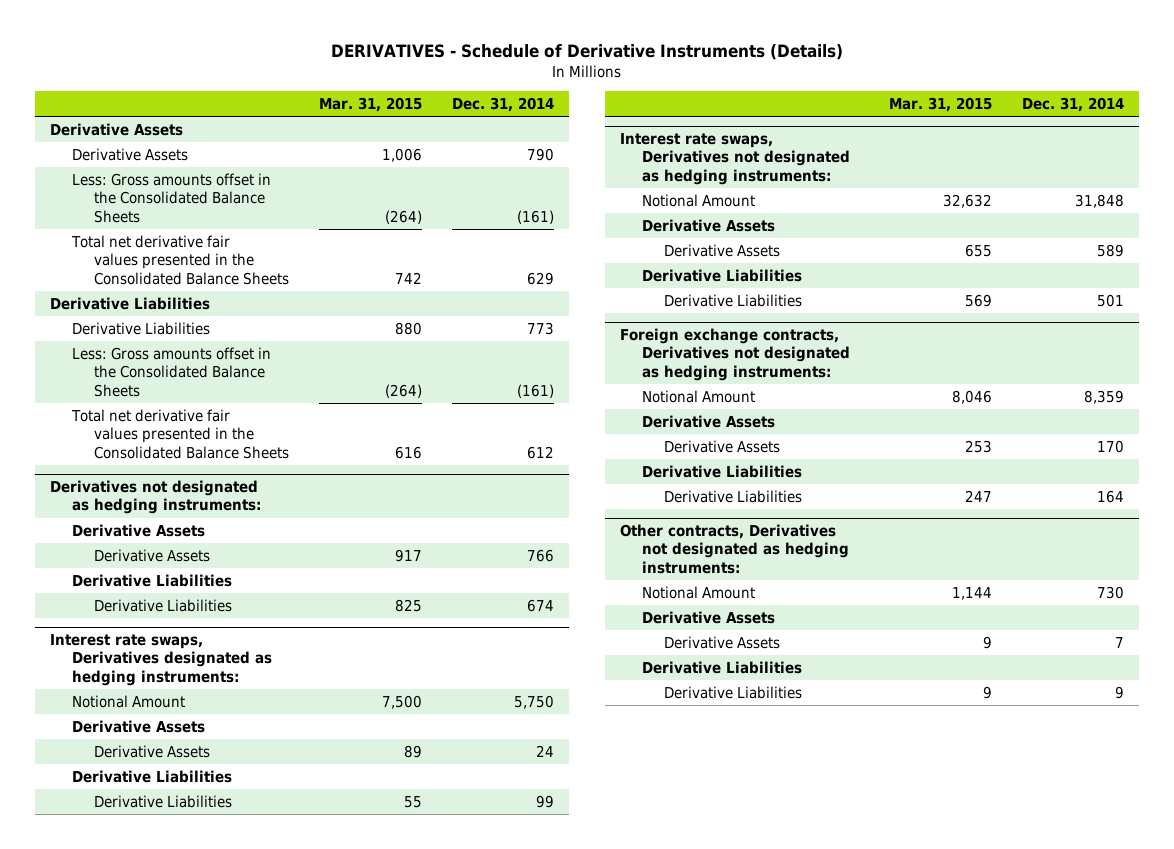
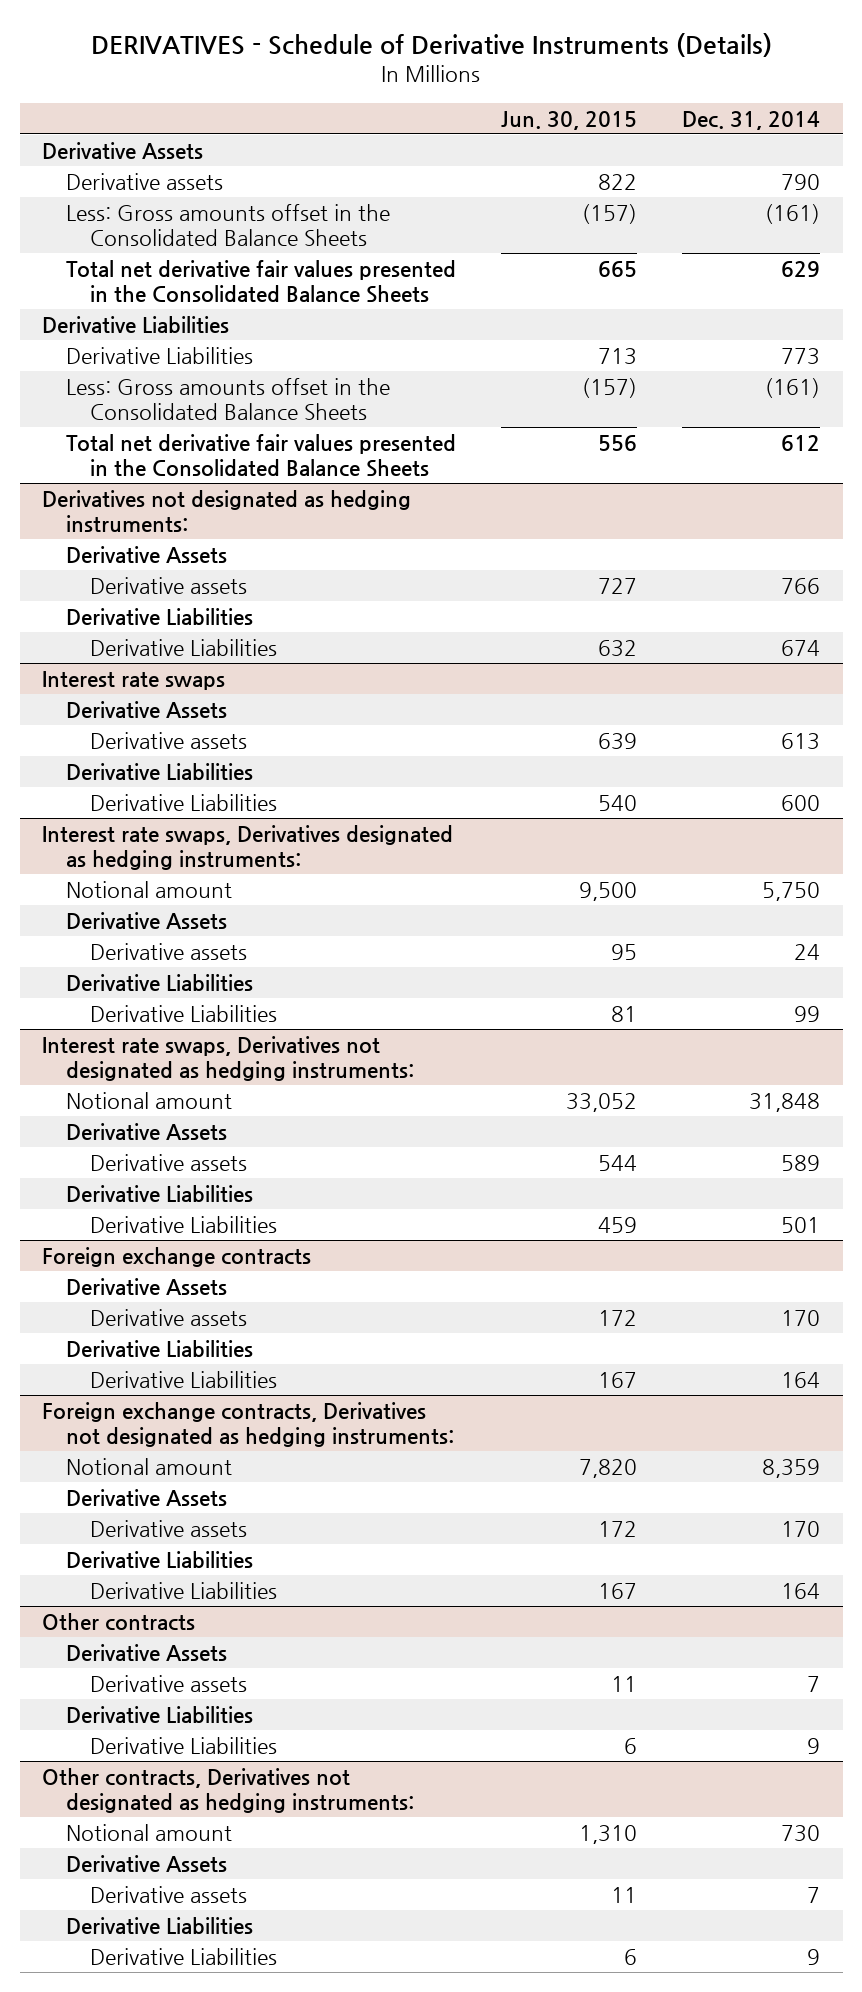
- | Mar. 31, 2015 | Dec. 31, 2014
+ | Jun. 30, 2015 | Dec. 31, 2014
- Derivative Assets | 1,006 | 790
+ Derivative assets | 822 | 790
@ Derivatives not designated as hedging instruments:
- Derivative Assets | 917 | 766
+ Derivative assets | 727 | 766
+ Interest rate swaps
+ Derivative Assets
+ Derivative assets | 639 | 613
+ Derivative Liabilities
+ Derivative Liabilities | 540 | 600
@ Interest rate swaps, Derivatives designated as hedging instruments:
- Notional Amount | 7,500 | 5,750
+ Notional amount | 9,500 | 5,750
- Derivative Assets | 89 | 24
+ Derivative assets | 95 | 24
@ Interest rate swaps, Derivatives not designated as hedging instruments:
- Notional Amount | 32,632 | 31,848
+ Notional amount | 33,052 | 31,848
- Derivative Assets | 655 | 589
+ Derivative assets | 544 | 589
+ Foreign exchange contracts
+ Derivative Assets
+ Derivative assets | 172 | 170
+ Derivative Liabilities
+ Derivative Liabilities | 167 | 164
@ Foreign exchange contracts, Derivatives not designated as hedging instruments:
- Notional Amount | 8,046 | 8,359
+ Notional amount | 7,820 | 8,359
- Derivative Assets | 253 | 170
+ Derivative assets | 172 | 170
+ Other contracts
+ Derivative Assets
+ Derivative assets | 11 | 7
+ Derivative Liabilities
+ Derivative Liabilities | 6 | 9
@ Other contracts, Derivatives not designated as hedging instruments:
- Notional Amount | 1,144 | 730
+ Notional amount | 1,310 | 730
- Derivative Assets | 9 | 7
+ Derivative assets | 11 | 7

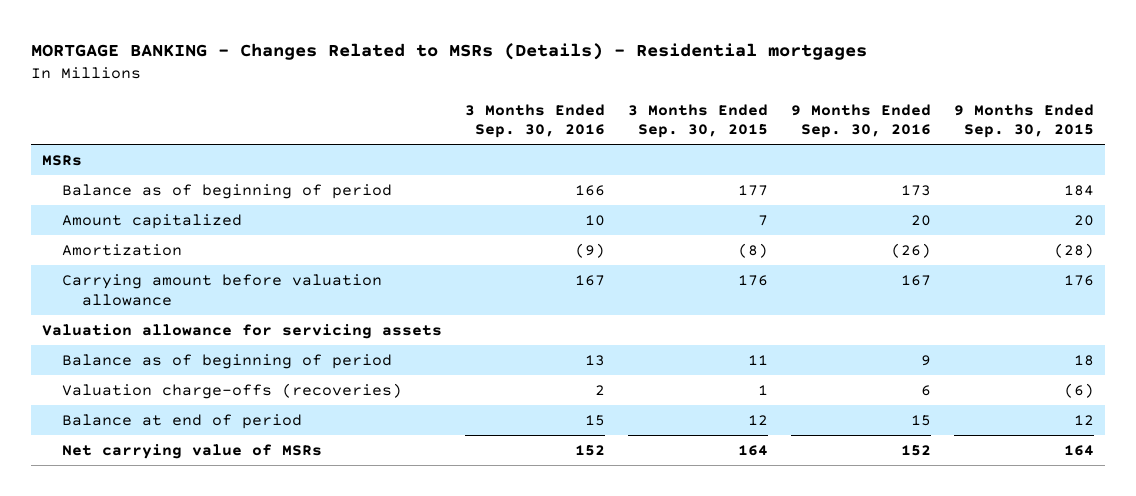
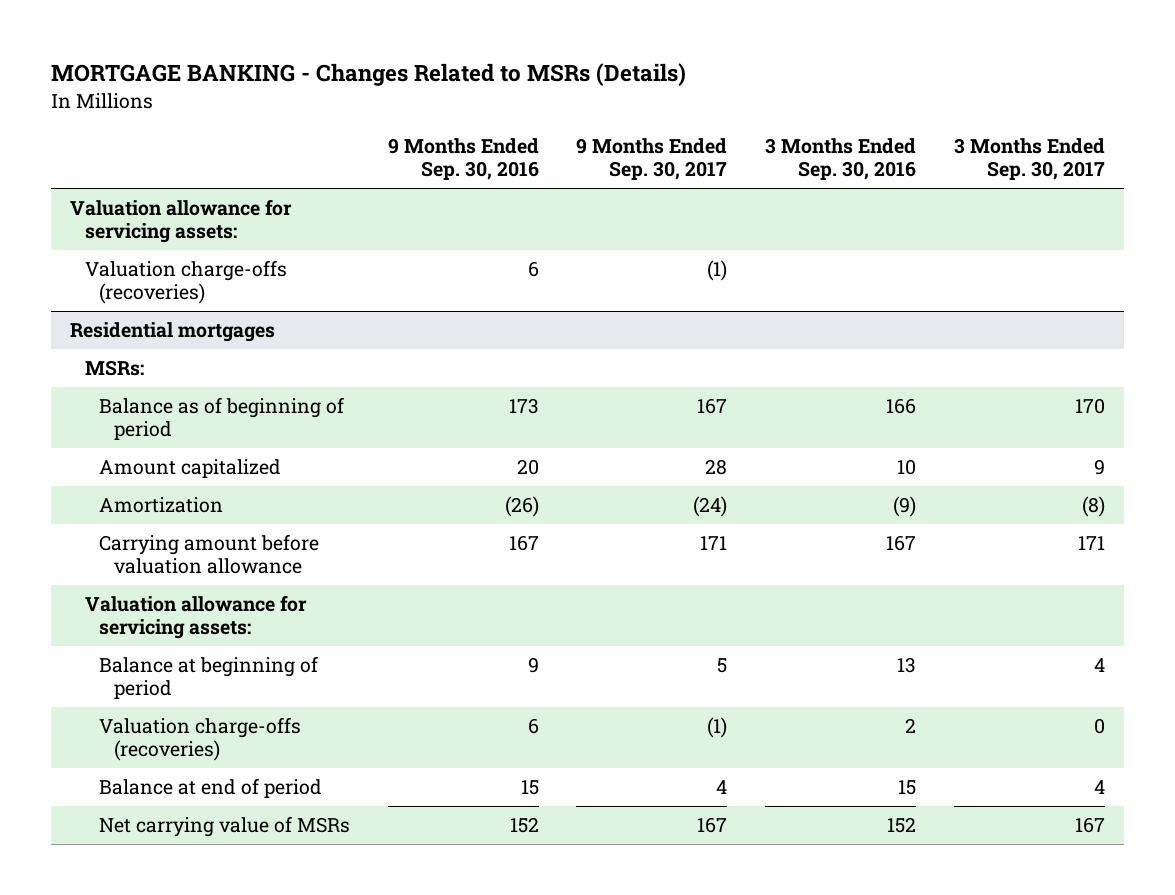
- MORTGAGE BANKING - Changes Related to MSRs (Details) - Residential mortgages
+ MORTGAGE BANKING - Changes Related to MSRs (Details)
- | 3 Months Ended Sep. 30, 2016 | 3 Months Ended Sep. 30, 2015 | 9 Months Ended Sep. 30, 2016 | 9 Months Ended Sep. 30, 2015
+ | 9 Months Ended Sep. 30, 2016 | 9 Months Ended Sep. 30, 2017 | 3 Months Ended Sep. 30, 2016 | 3 Months Ended Sep. 30, 2017
- MSRs
+ Valuation allowance for servicing assets:
+ Valuation charge-offs (recoveries) | 6 | (1) | |
+ Residential mortgages
+ MSRs:
- Valuation allowance for servicing assets
- Balance as of beginning of period | 13 | 11 | 9 | 18
+ Valuation allowance for servicing assets:
+ Balance at beginning of period | 9 | 5 | 13 | 4

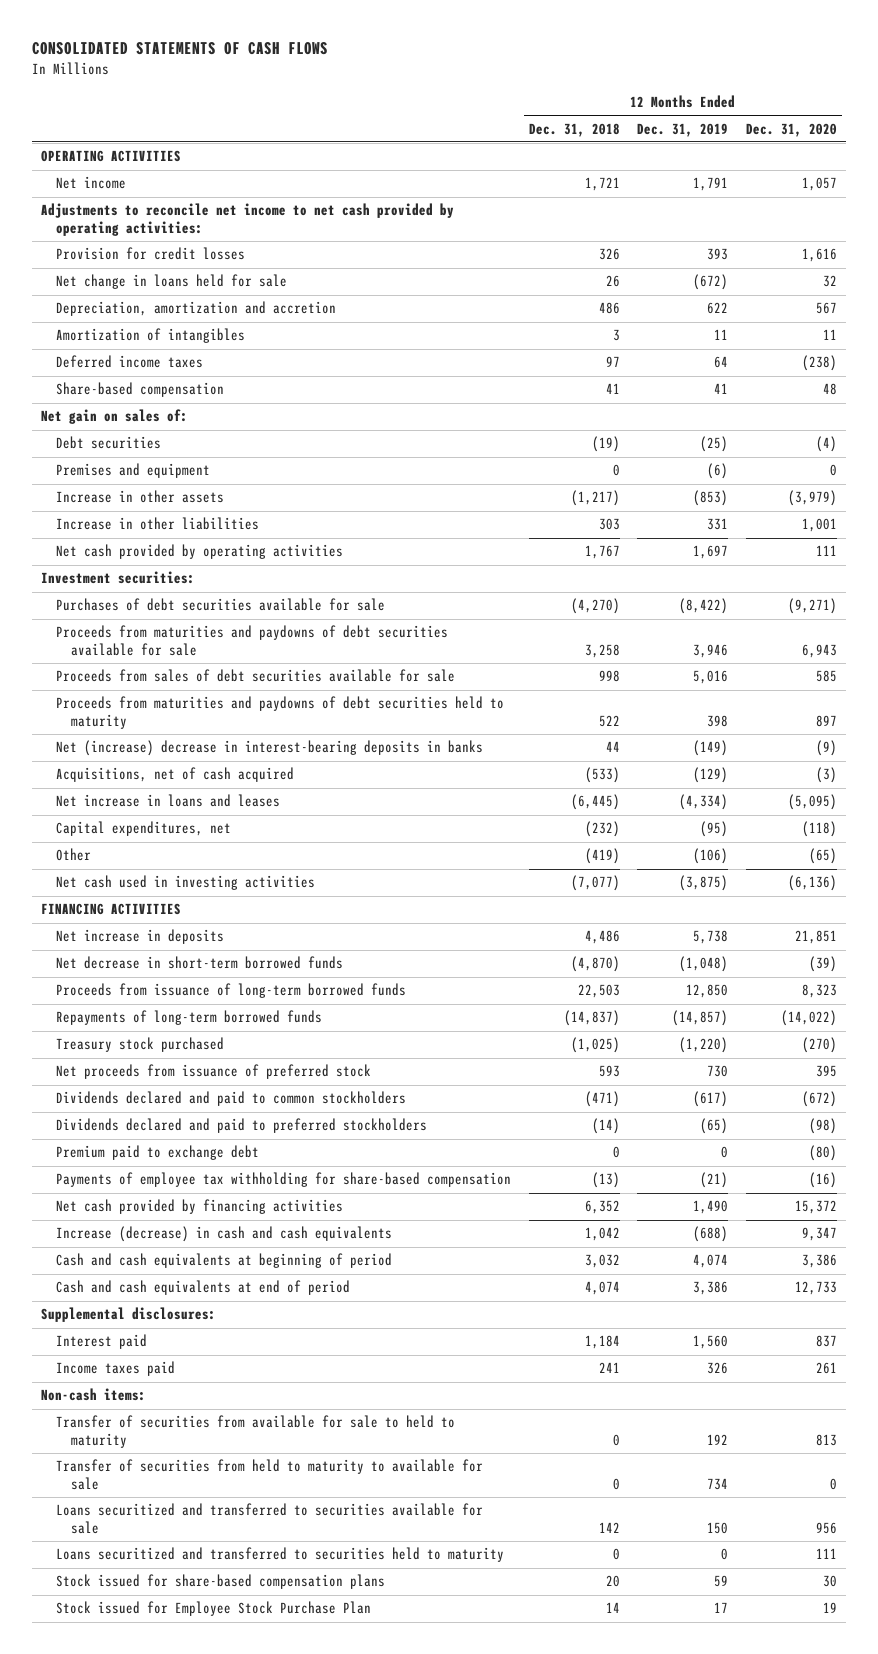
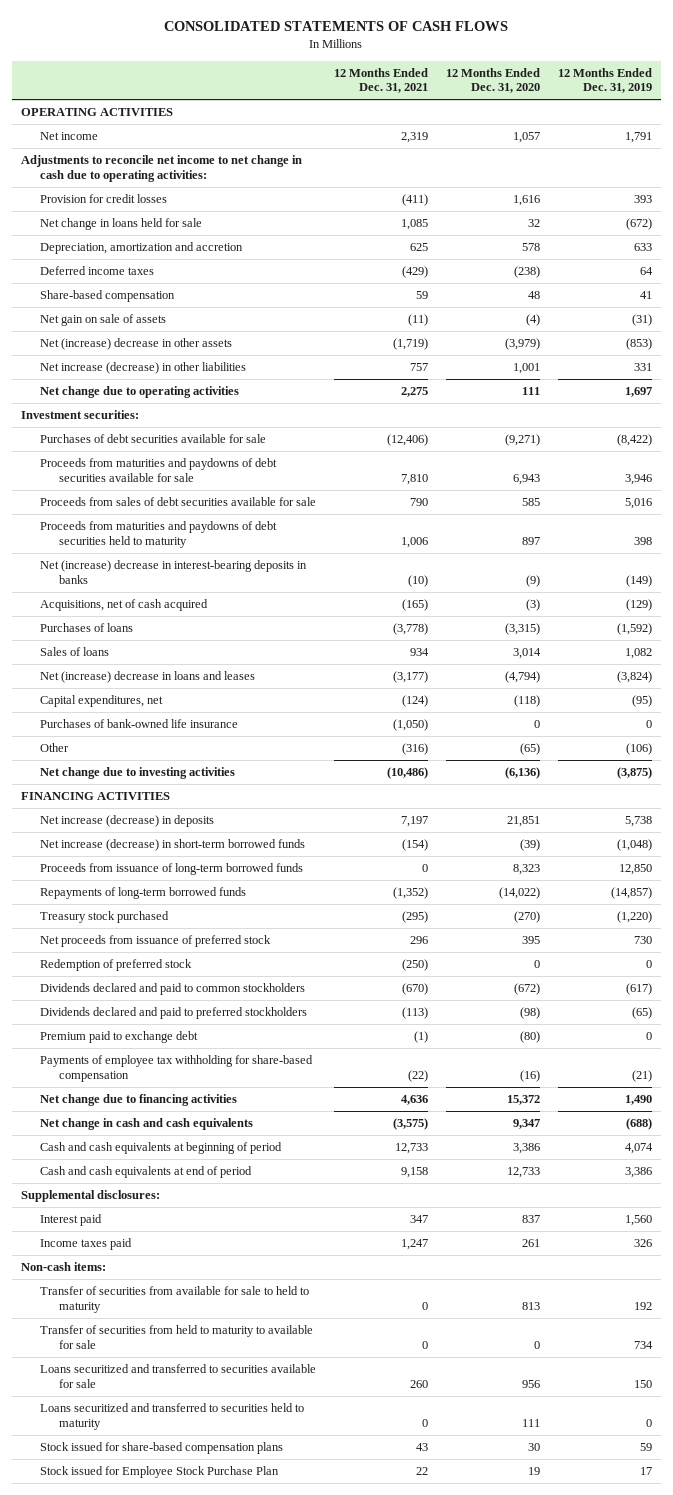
- | 12 Months Ended Dec. 31, 2018 | 12 Months Ended Dec. 31, 2019 | 12 Months Ended Dec. 31, 2020
+ | 12 Months Ended Dec. 31, 2021 | 12 Months Ended Dec. 31, 2020 | 12 Months Ended Dec. 31, 2019
- Adjustments to reconcile net income to net cash provided by operating activities:
+ Adjustments to reconcile net income to net change in cash due to operating activities:
- Depreciation, amortization and accretion | 486 | 622 | 567
- Amortization of intangibles | 3 | 11 | 11
+ Depreciation, amortization and accretion | 625 | 578 | 633
- Net gain on sales of:
- Debt securities | (19) | (25) | (4)
- Premises and equipment | 0 | (6) | 0
- Increase in other assets | (1,217) | (853) | (3,979)
- Increase in other liabilities | 303 | 331 | 1,001
- Net cash provided by operating activities | 1,767 | 1,697 | 111
+ Net gain on sale of assets | (11) | (4) | (31)
+ Net (increase) decrease in other assets | (1,719) | (3,979) | (853)
+ Net increase (decrease) in other liabilities | 757 | 1,001 | 331
+ Net change due to operating activities | 2,275 | 111 | 1,697
- Net increase in loans and leases | (6,445) | (4,334) | (5,095)
+ Purchases of loans | (3,778) | (3,315) | (1,592)
+ Sales of loans | 934 | 3,014 | 1,082
+ Net (increase) decrease in loans and leases | (3,177) | (4,794) | (3,824)
+ Purchases of bank-owned life insurance | (1,050) | 0 | 0
- Net cash used in investing activities | (7,077) | (3,875) | (6,136)
+ Net change due to investing activities | (10,486) | (6,136) | (3,875)
- Net increase in deposits | 4,486 | 5,738 | 21,851
- Net decrease in short-term borrowed funds | (4,870) | (1,048) | (39)
+ Net increase (decrease) in deposits | 7,197 | 21,851 | 5,738
+ Net increase (decrease) in short-term borrowed funds | (154) | (39) | (1,048)
+ Redemption of preferred stock | (250) | 0 | 0
- Net cash provided by financing activities | 6,352 | 1,490 | 15,372
- Increase (decrease) in cash and cash equivalents | 1,042 | (688) | 9,347
+ Net change due to financing activities | 4,636 | 15,372 | 1,490
+ Net change in cash and cash equivalents | (3,575) | 9,347 | (688)

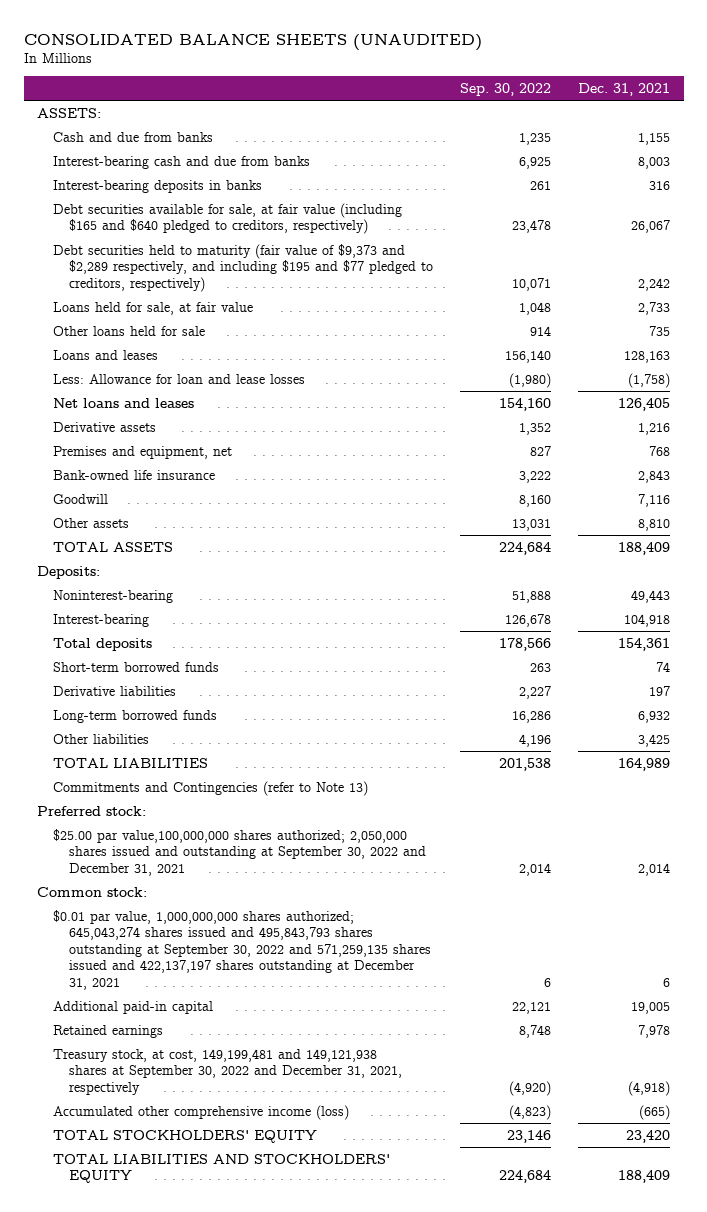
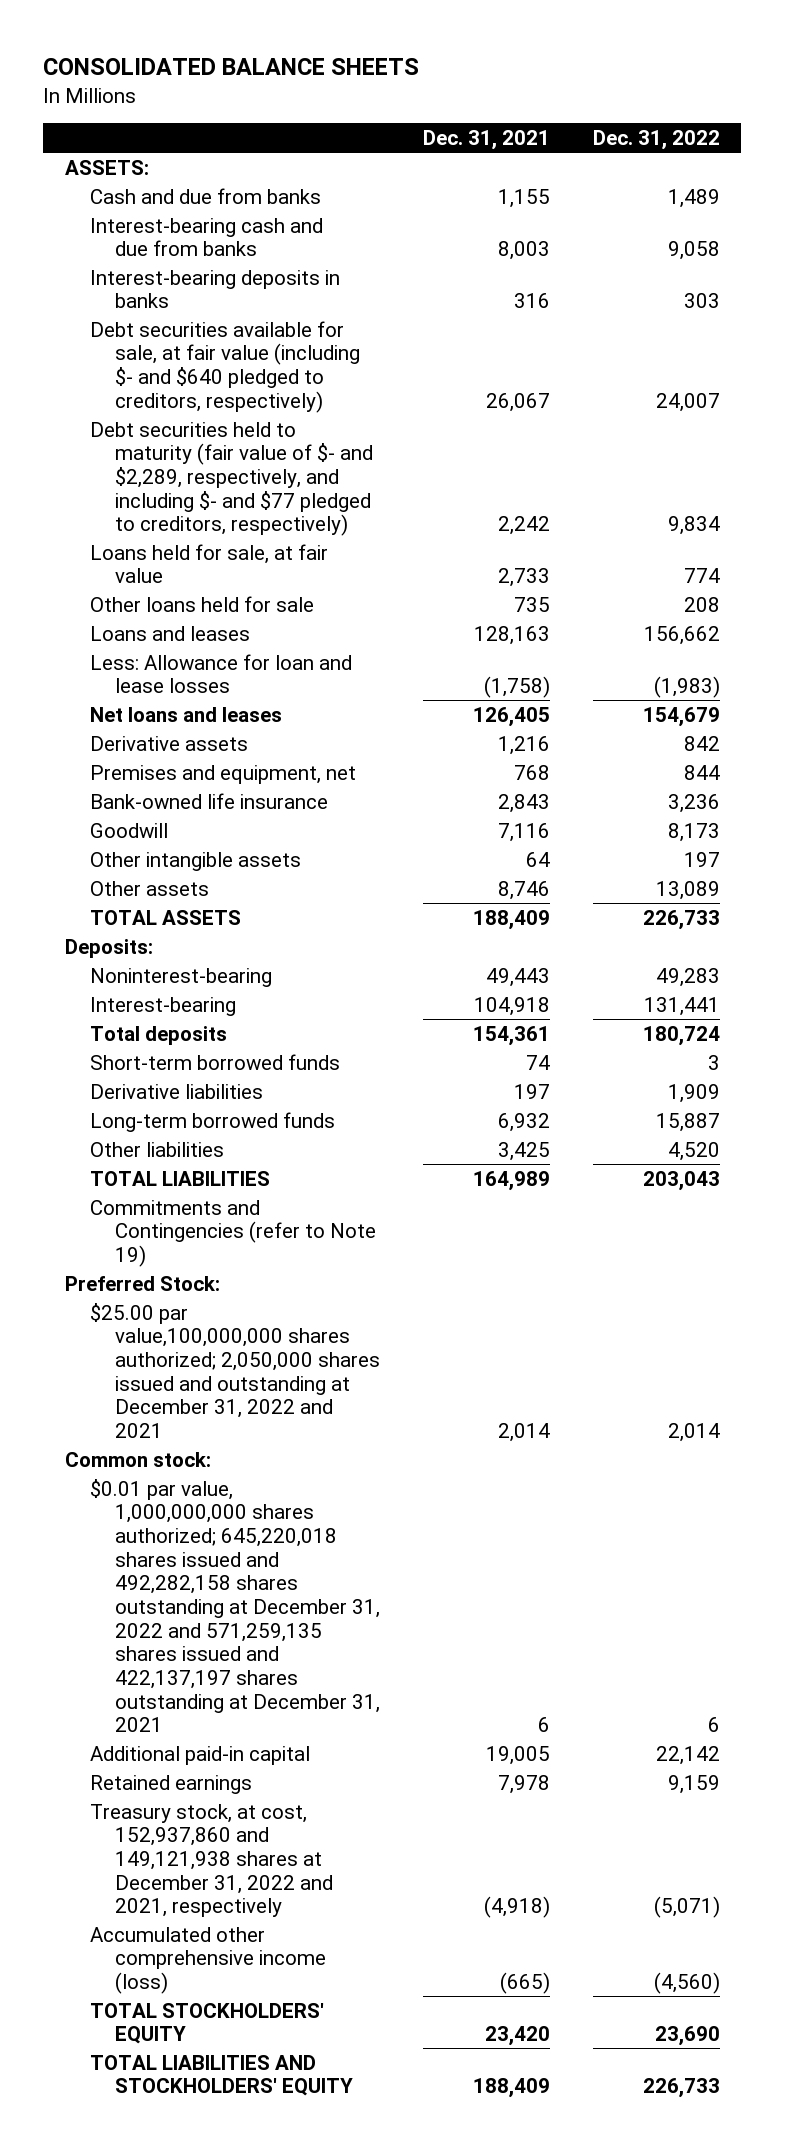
- CONSOLIDATED BALANCE SHEETS (UNAUDITED)
+ CONSOLIDATED BALANCE SHEETS
- | Sep. 30, 2022 | Dec. 31, 2021
+ | Dec. 31, 2021 | Dec. 31, 2022
- Debt securities available for sale, at fair value (including $165 and $640 pledged to creditors, respectively) | 23,478 | 26,067
- Debt securities held to maturity (fair value of $9,373 and $2,289 respectively, and including $195 and $77 pledged to creditors, respectively) | 10,071 | 2,242
+ Debt securities available for sale, at fair value (including $- and $640 pledged to creditors, respectively) | 26,067 | 24,007
+ Debt securities held to maturity (fair value of $- and $2,289, respectively, and including $- and $77 pledged to creditors, respectively) | 2,242 | 9,834
- Other assets | 13,031 | 8,810
+ Other intangible assets | 64 | 197
+ Other assets | 8,746 | 13,089
- Commitments and Contingencies (refer to Note 13)
- Preferred stock:
- $25.00 par value,100,000,000 shares authorized; 2,050,000 shares issued and outstanding at September 30, 2022 and December 31, 2021 | 2,014 | 2,014
+ Commitments and Contingencies (refer to Note 19)
+ Preferred Stock:
+ $25.00 par value,100,000,000 shares authorized; 2,050,000 shares issued and outstanding at December 31, 2022 and 2021 | 2,014 | 2,014
- $0.01 par value, 1,000,000,000 shares authorized; 645,043,274 shares issued and 495,843,793 shares outstanding at September 30, 2022 and 571,259,135 shares issued and 422,137,197 shares outstanding at December 31, 2021 | 6 | 6
+ $0.01 par value, 1,000,000,000 shares authorized; 645,220,018 shares issued and 492,282,158 shares outstanding at December 31, 2022 and 571,259,135 shares issued and 422,137,197 shares outstanding at December 31, 2021 | 6 | 6
- Treasury stock, at cost, 149,199,481 and 149,121,938 shares at September 30, 2022 and December 31, 2021, respectively | (4,920) | (4,918)
+ Treasury stock, at cost, 152,937,860 and 149,121,938 shares at December 31, 2022 and 2021, respectively | (4,918) | (5,071)

